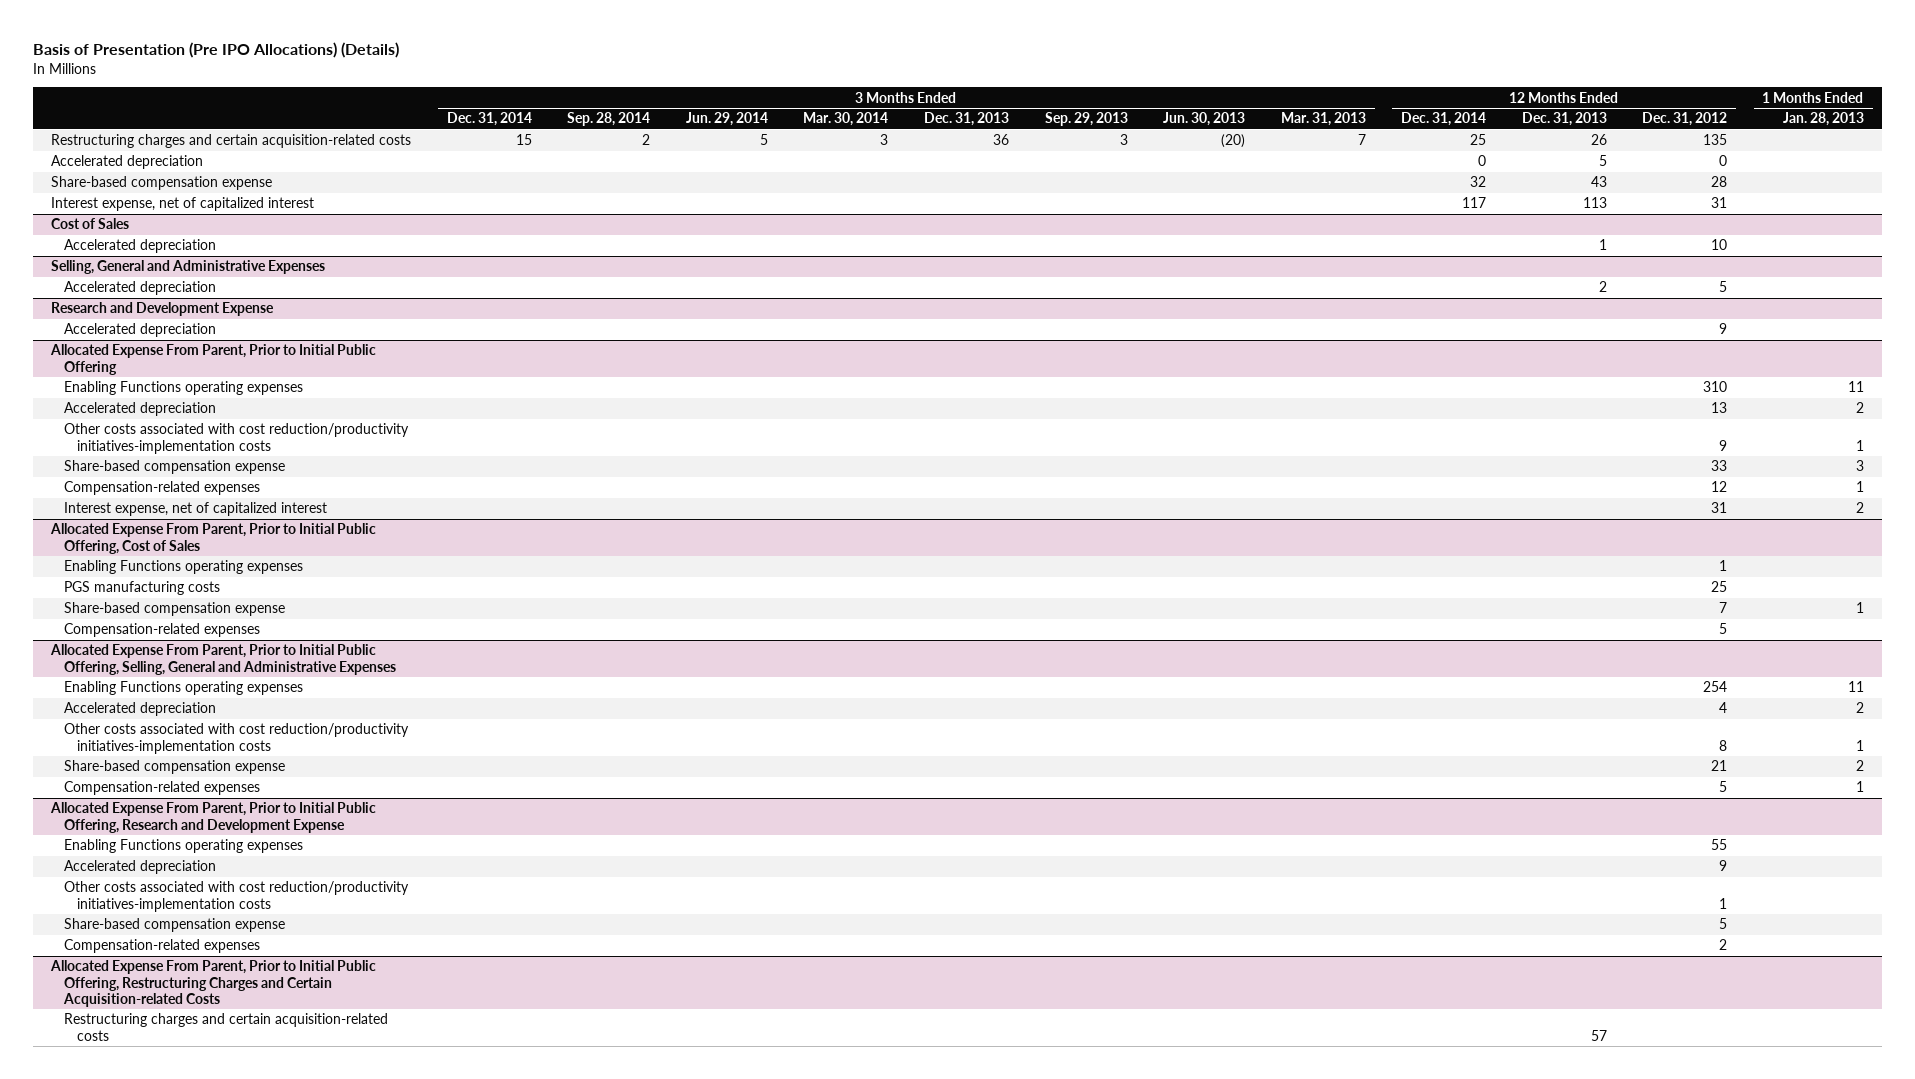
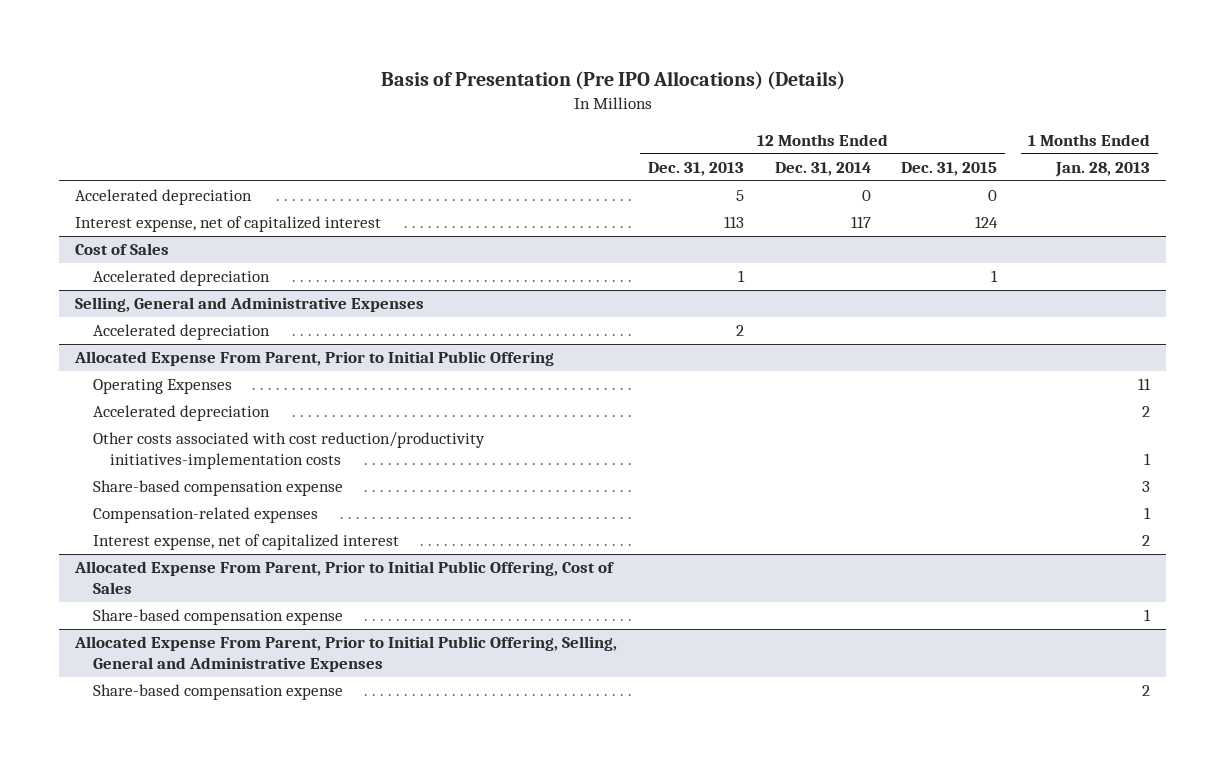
- | 3 Months Ended Dec. 31, 2014 | 3 Months Ended Sep. 28, 2014 | 3 Months Ended Jun. 29, 2014 | 3 Months Ended Mar. 30, 2014 | 3 Months Ended Dec. 31, 2013 | 3 Months Ended Sep. 29, 2013 | 3 Months Ended Jun. 30, 2013 | 3 Months Ended Mar. 31, 2013 | 12 Months Ended Dec. 31, 2014 | 12 Months Ended Dec. 31, 2013 | 12 Months Ended Dec. 31, 2012 | 1 Months Ended Jan. 28, 2013
+ | 12 Months Ended Dec. 31, 2013 | 12 Months Ended Dec. 31, 2014 | 12 Months Ended Dec. 31, 2015 | 1 Months Ended Jan. 28, 2013
- Restructuring charges and certain acquisition-related costs | 15 | 2 | 5 | 3 | 36 | 3 | (20) | 7 | 25 | 26 | 135 |
- Share-based compensation expense | | | | | | | | | 32 | 43 | 28 |
- Research and Development Expense
- Accelerated depreciation | | | | | | | | | | | 9 |
@ Allocated Expense From Parent, Prior to Initial Public Offering
- Enabling Functions operating expenses | | | | | | | | | | | 310 | 11
+ Operating Expenses | | | | 11
@ Allocated Expense From Parent, Prior to Initial Public Offering, Cost of Sales
- Enabling Functions operating expenses | | | | | | | | | | | 1 |
- PGS manufacturing costs | | | | | | | | | | | 25 |
- Compensation-related expenses | | | | | | | | | | | 5 |
@ Allocated Expense From Parent, Prior to Initial Public Offering, Selling, General and Administrative Expenses
- Enabling Functions operating expenses | | | | | | | | | | | 254 | 11
- Accelerated depreciation | | | | | | | | | | | 4 | 2
- Other costs associated with cost reduction/productivity initiatives-implementation costs | | | | | | | | | | | 8 | 1
- Compensation-related expenses | | | | | | | | | | | 5 | 1
- Allocated Expense From Parent, Prior to Initial Public Offering, Research and Development Expense
- Enabling Functions operating expenses | | | | | | | | | | | 55 |
- Accelerated depreciation | | | | | | | | | | | 9 |
- Other costs associated with cost reduction/productivity initiatives-implementation costs | | | | | | | | | | | 1 |
- Share-based compensation expense | | | | | | | | | | | 5 |
- Compensation-related expenses | | | | | | | | | | | 2 |
- Allocated Expense From Parent, Prior to Initial Public Offering, Restructuring Charges and Certain Acquisition-related Costs
- Restructuring charges and certain acquisition-related costs | | | | | | | | | | 57 | |

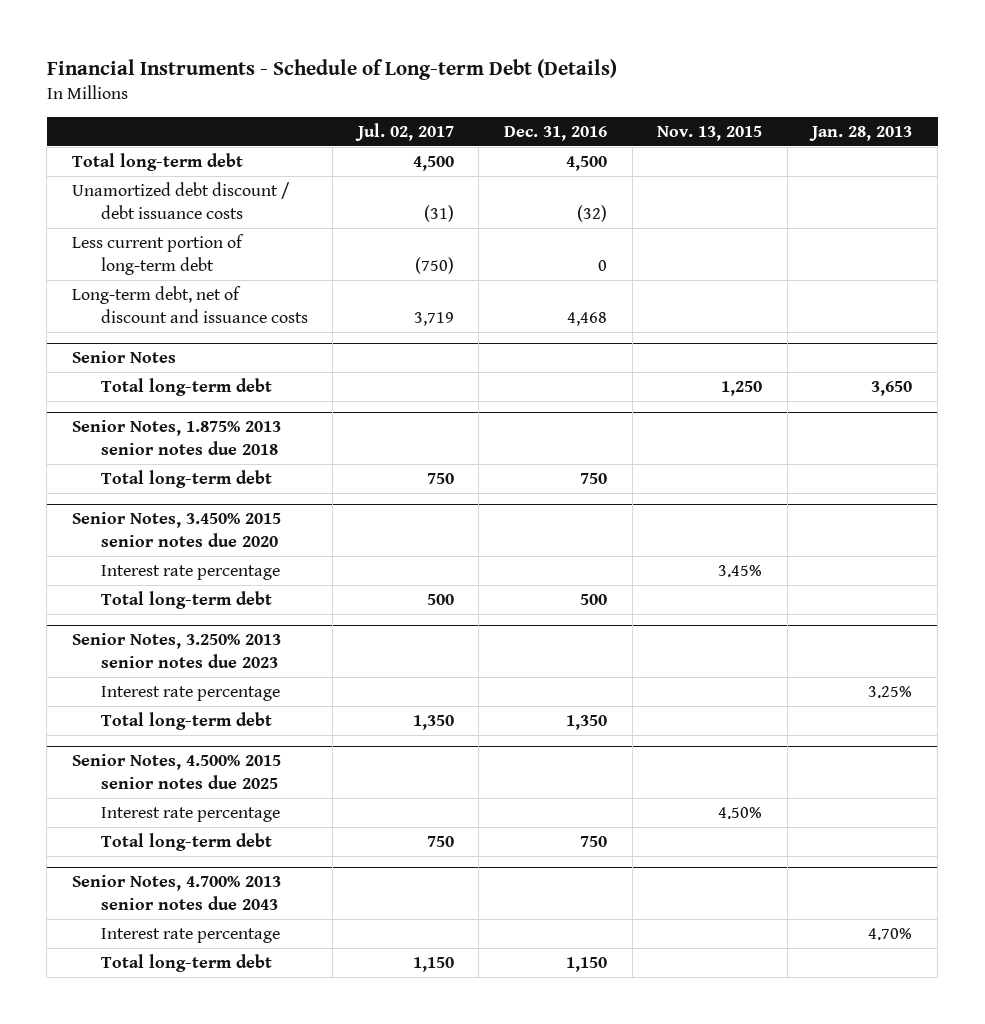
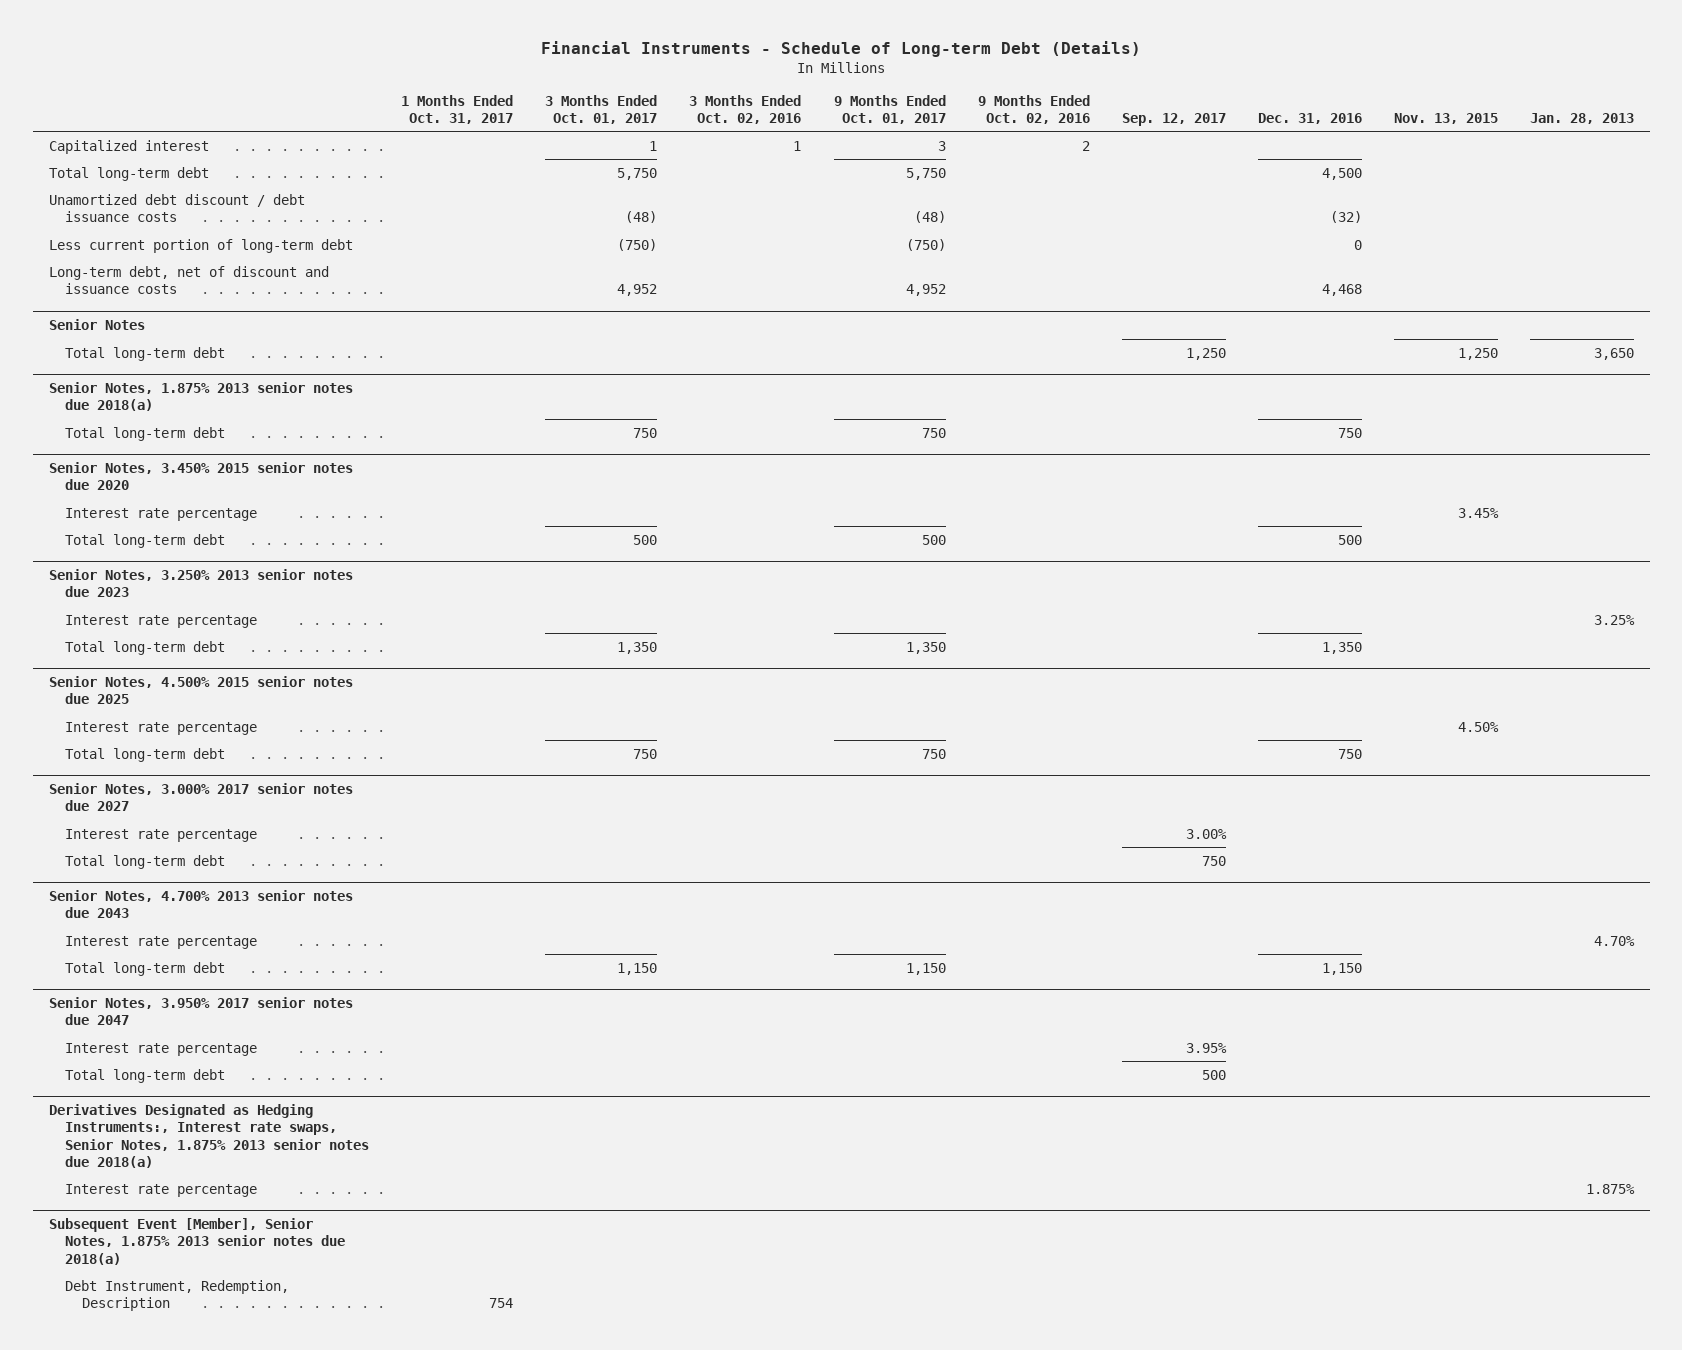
- | Jul. 02, 2017 | Dec. 31, 2016 | Nov. 13, 2015 | Jan. 28, 2013
+ | 1 Months Ended Oct. 31, 2017 | 3 Months Ended Oct. 01, 2017 | 3 Months Ended Oct. 02, 2016 | 9 Months Ended Oct. 01, 2017 | 9 Months Ended Oct. 02, 2016 | Sep. 12, 2017 | Dec. 31, 2016 | Nov. 13, 2015 | Jan. 28, 2013
+ Capitalized interest | | 1 | 1 | 3 | 2 | | | |
- Senior Notes, 1.875% 2013 senior notes due 2018
+ Senior Notes, 1.875% 2013 senior notes due 2018(a)
+ Senior Notes, 3.000% 2017 senior notes due 2027
+ Interest rate percentage | | | | | | 3.00% | | |
+ Total long-term debt | | | | | | 750 | | |
+ Senior Notes, 3.950% 2017 senior notes due 2047
+ Interest rate percentage | | | | | | 3.95% | | |
+ Total long-term debt | | | | | | 500 | | |
+ Derivatives Designated as Hedging Instruments:, Interest rate swaps, Senior Notes, 1.875% 2013 senior notes due 2018(a)
+ Interest rate percentage | | | | | | | | | 1.875%
+ Subsequent Event [Member], Senior Notes, 1.875% 2013 senior notes due 2018(a)
+ Debt Instrument, Redemption, Description | 754 | | | | | | | |

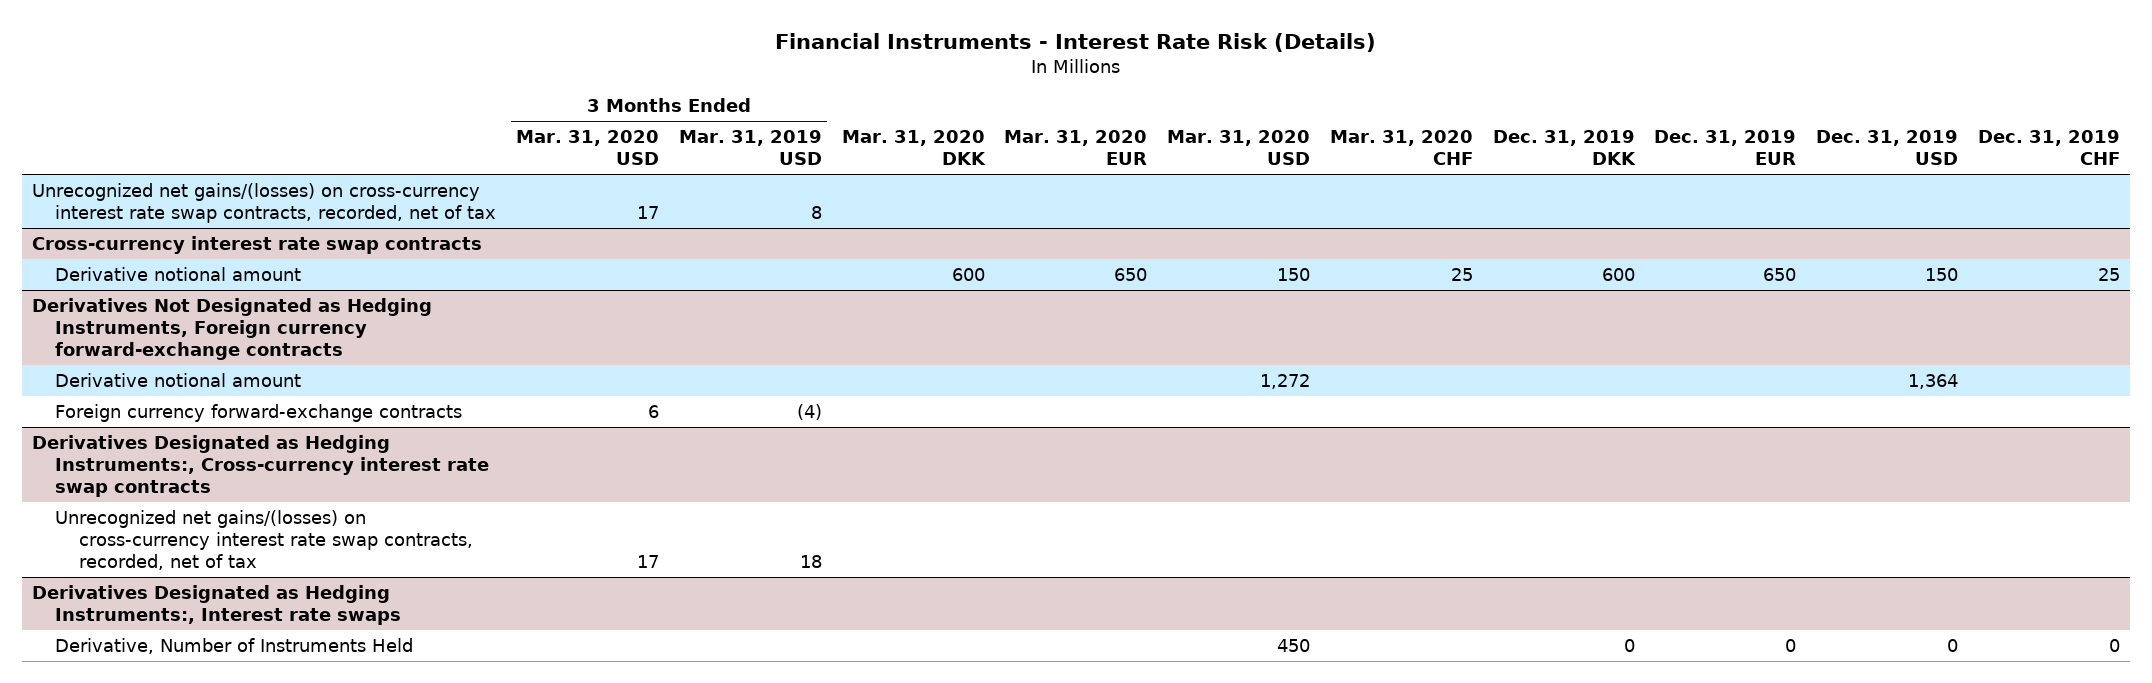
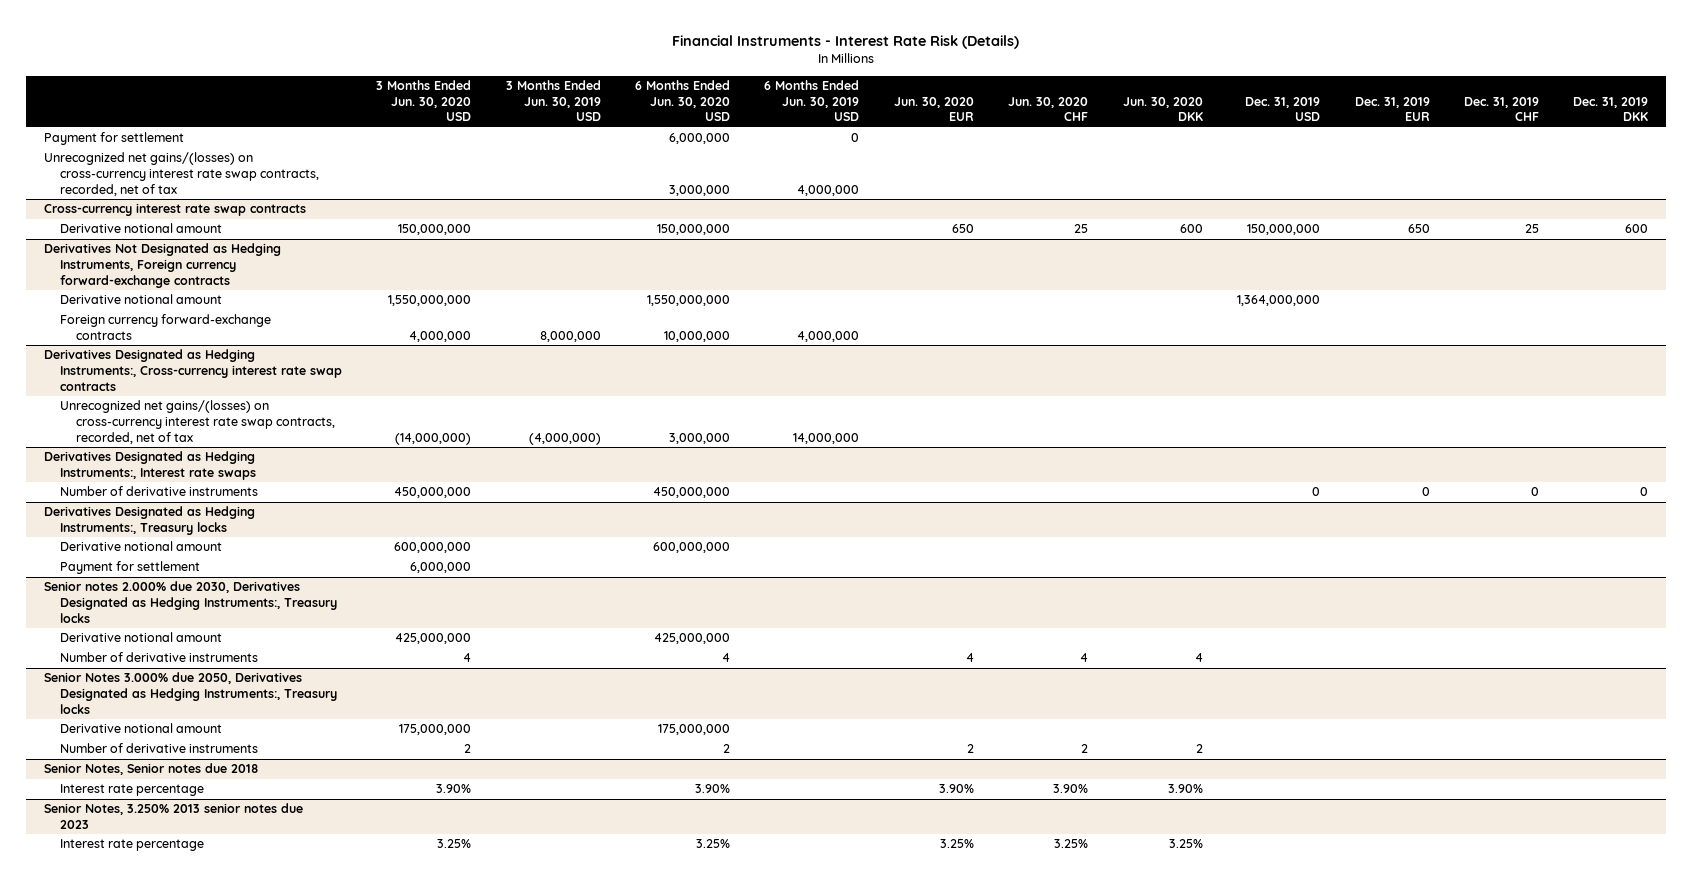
- | 3 Months Ended Mar. 31, 2020 USD | 3 Months Ended Mar. 31, 2019 USD | Mar. 31, 2020 DKK | Mar. 31, 2020 EUR | Mar. 31, 2020 USD | Mar. 31, 2020 CHF | Dec. 31, 2019 DKK | Dec. 31, 2019 EUR | Dec. 31, 2019 USD | Dec. 31, 2019 CHF
+ | 3 Months Ended Jun. 30, 2020 USD | 3 Months Ended Jun. 30, 2019 USD | 6 Months Ended Jun. 30, 2020 USD | 6 Months Ended Jun. 30, 2019 USD | Jun. 30, 2020 EUR | Jun. 30, 2020 CHF | Jun. 30, 2020 DKK | Dec. 31, 2019 USD | Dec. 31, 2019 EUR | Dec. 31, 2019 CHF | Dec. 31, 2019 DKK
+ Payment for settlement | | | 6,000,000 | 0 | | | | | | |
@ Cross-currency interest rate swap contracts
- Derivative notional amount | | | 600 | 650 | 150 | 25 | 600 | 650 | 150 | 25
+ Derivative notional amount | 150,000,000 | | 150,000,000 | | 650 | 25 | 600 | 150,000,000 | 650 | 25 | 600
@ Derivatives Not Designated as Hedging Instruments, Foreign currency forward-exchange contracts
- Derivative notional amount | | | | | 1,272 | | | | 1,364 |
+ Derivative notional amount | 1,550,000,000 | | 1,550,000,000 | | | | | 1,364,000,000 | | |
@ Derivatives Designated as Hedging Instruments:, Interest rate swaps
- Derivative, Number of Instruments Held | | | | | 450 | | 0 | 0 | 0 | 0
+ Number of derivative instruments | 450,000,000 | | 450,000,000 | | | | | 0 | 0 | 0 | 0
+ Derivatives Designated as Hedging Instruments:, Treasury locks
+ Derivative notional amount | 600,000,000 | | 600,000,000 | | | | | | | |
+ Payment for settlement | 6,000,000 | | | | | | | | | |
+ Senior notes 2.000% due 2030, Derivatives Designated as Hedging Instruments:, Treasury locks
+ Derivative notional amount | 425,000,000 | | 425,000,000 | | | | | | | |
+ Number of derivative instruments | 4 | | 4 | | 4 | 4 | 4 | | | |
+ Senior Notes 3.000% due 2050, Derivatives Designated as Hedging Instruments:, Treasury locks
+ Derivative notional amount | 175,000,000 | | 175,000,000 | | | | | | | |
+ Number of derivative instruments | 2 | | 2 | | 2 | 2 | 2 | | | |
+ Senior Notes, Senior notes due 2018
+ Interest rate percentage | 3.90% | | 3.90% | | 3.90% | 3.90% | 3.90% | | | |
+ Senior Notes, 3.250% 2013 senior notes due 2023
+ Interest rate percentage | 3.25% | | 3.25% | | 3.25% | 3.25% | 3.25% | | | |

